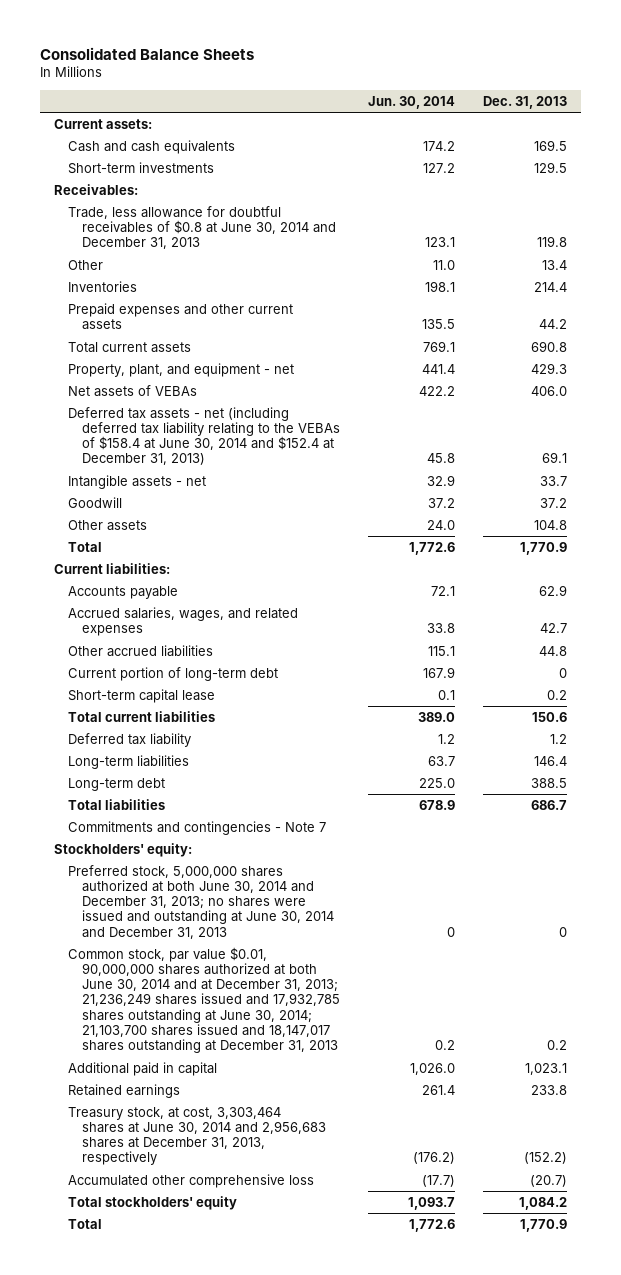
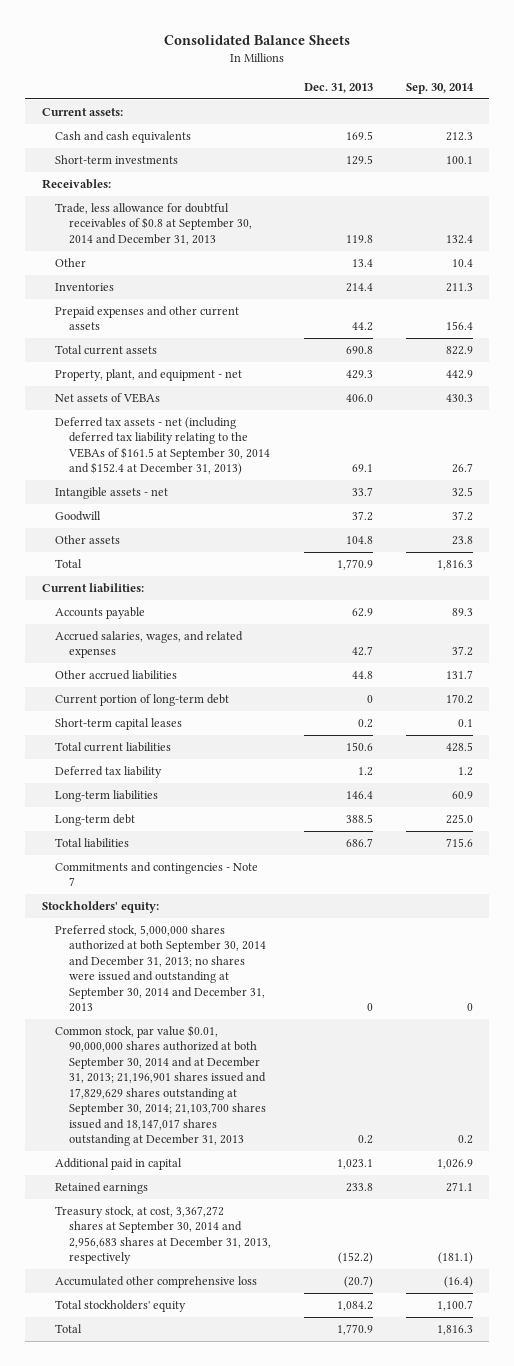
- | Jun. 30, 2014 | Dec. 31, 2013
+ | Dec. 31, 2013 | Sep. 30, 2014
- Trade, less allowance for doubtful receivables of $0.8 at June 30, 2014 and December 31, 2013 | 123.1 | 119.8
+ Trade, less allowance for doubtful receivables of $0.8 at September 30, 2014 and December 31, 2013 | 119.8 | 132.4
- Deferred tax assets - net (including deferred tax liability relating to the VEBAs of $158.4 at June 30, 2014 and $152.4 at December 31, 2013) | 45.8 | 69.1
+ Deferred tax assets - net (including deferred tax liability relating to the VEBAs of $161.5 at September 30, 2014 and $152.4 at December 31, 2013) | 69.1 | 26.7
- Short-term capital lease | 0.1 | 0.2
+ Short-term capital leases | 0.2 | 0.1
- Preferred stock, 5,000,000 shares authorized at both June 30, 2014 and December 31, 2013; no shares were issued and outstanding at June 30, 2014 and December 31, 2013 | 0 | 0
- Common stock, par value $0.01, 90,000,000 shares authorized at both June 30, 2014 and at December 31, 2013; 21,236,249 shares issued and 17,932,785 shares outstanding at June 30, 2014; 21,103,700 shares issued and 18,147,017 shares outstanding at December 31, 2013 | 0.2 | 0.2
+ Preferred stock, 5,000,000 shares authorized at both September 30, 2014 and December 31, 2013; no shares were issued and outstanding at September 30, 2014 and December 31, 2013 | 0 | 0
+ Common stock, par value $0.01, 90,000,000 shares authorized at both September 30, 2014 and at December 31, 2013; 21,196,901 shares issued and 17,829,629 shares outstanding at September 30, 2014; 21,103,700 shares issued and 18,147,017 shares outstanding at December 31, 2013 | 0.2 | 0.2
- Treasury stock, at cost, 3,303,464 shares at June 30, 2014 and 2,956,683 shares at December 31, 2013, respectively | (176.2) | (152.2)
+ Treasury stock, at cost, 3,367,272 shares at September 30, 2014 and 2,956,683 shares at December 31, 2013, respectively | (152.2) | (181.1)

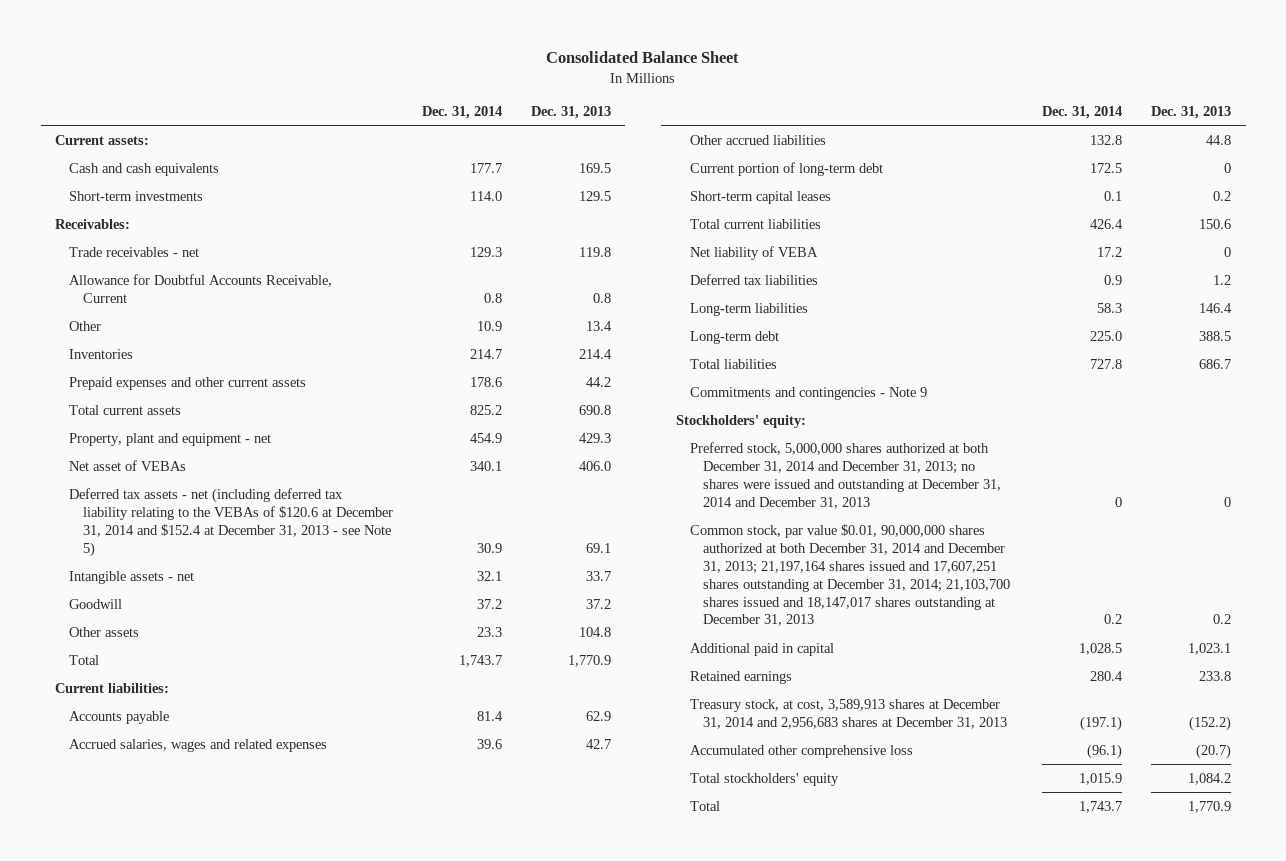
- Consolidated Balance Sheets
+ Consolidated Balance Sheet
- | Dec. 31, 2013 | Sep. 30, 2014
+ | Dec. 31, 2014 | Dec. 31, 2013
- Trade, less allowance for doubtful receivables of $0.8 at September 30, 2014 and December 31, 2013 | 119.8 | 132.4
+ Trade receivables - net | 129.3 | 119.8
+ Allowance for Doubtful Accounts Receivable, Current | 0.8 | 0.8
- Property, plant, and equipment - net | 429.3 | 442.9
- Net assets of VEBAs | 406.0 | 430.3
- Deferred tax assets - net (including deferred tax liability relating to the VEBAs of $161.5 at September 30, 2014 and $152.4 at December 31, 2013) | 69.1 | 26.7
+ Property, plant and equipment - net | 454.9 | 429.3
+ Net asset of VEBAs | 340.1 | 406.0
+ Deferred tax assets - net (including deferred tax liability relating to the VEBAs of $120.6 at December 31, 2014 and $152.4 at December 31, 2013 - see Note 5) | 30.9 | 69.1
- Accrued salaries, wages, and related expenses | 42.7 | 37.2
+ Accrued salaries, wages and related expenses | 39.6 | 42.7
- Deferred tax liability | 1.2 | 1.2
+ Net liability of VEBA | 17.2 | 0
+ Deferred tax liabilities | 0.9 | 1.2
- Commitments and contingencies - Note 7
+ Commitments and contingencies - Note 9
- Preferred stock, 5,000,000 shares authorized at both September 30, 2014 and December 31, 2013; no shares were issued and outstanding at September 30, 2014 and December 31, 2013 | 0 | 0
- Common stock, par value $0.01, 90,000,000 shares authorized at both September 30, 2014 and at December 31, 2013; 21,196,901 shares issued and 17,829,629 shares outstanding at September 30, 2014; 21,103,700 shares issued and 18,147,017 shares outstanding at December 31, 2013 | 0.2 | 0.2
+ Preferred stock, 5,000,000 shares authorized at both December 31, 2014 and December 31, 2013; no shares were issued and outstanding at December 31, 2014 and December 31, 2013 | 0 | 0
+ Common stock, par value $0.01, 90,000,000 shares authorized at both December 31, 2014 and December 31, 2013; 21,197,164 shares issued and 17,607,251 shares outstanding at December 31, 2014; 21,103,700 shares issued and 18,147,017 shares outstanding at December 31, 2013 | 0.2 | 0.2
- Treasury stock, at cost, 3,367,272 shares at September 30, 2014 and 2,956,683 shares at December 31, 2013, respectively | (152.2) | (181.1)
+ Treasury stock, at cost, 3,589,913 shares at December 31, 2014 and 2,956,683 shares at December 31, 2013 | (197.1) | (152.2)

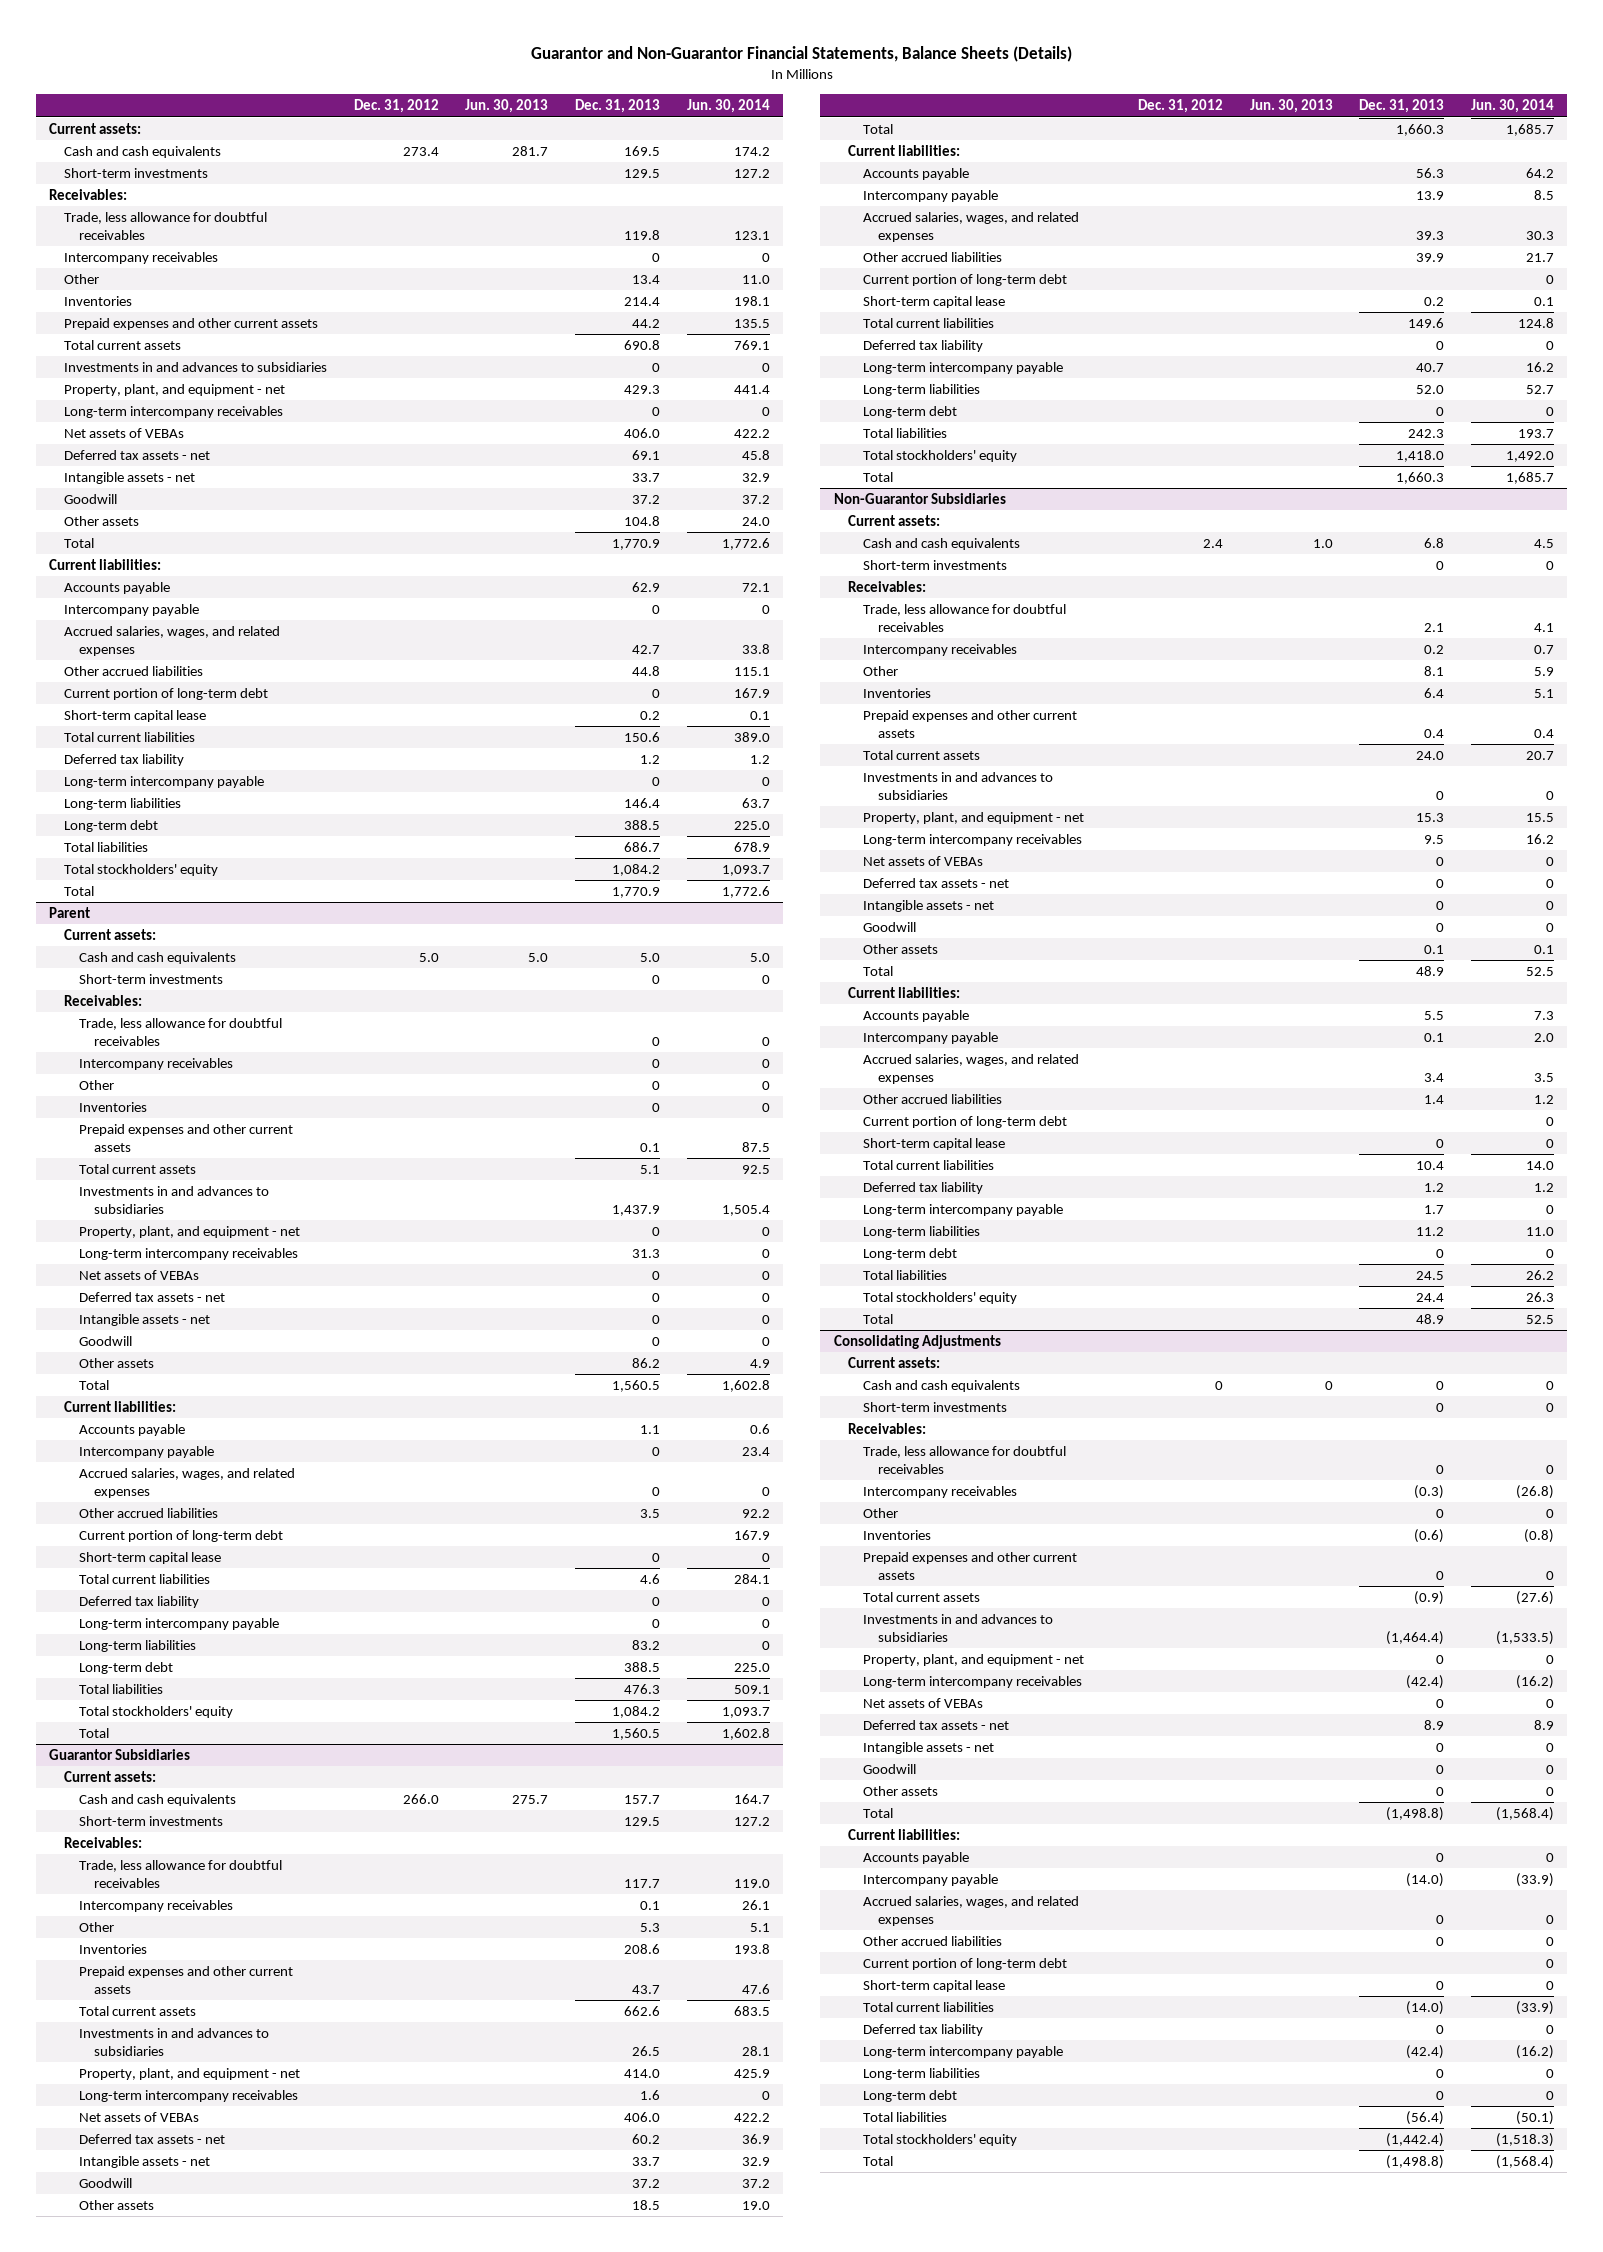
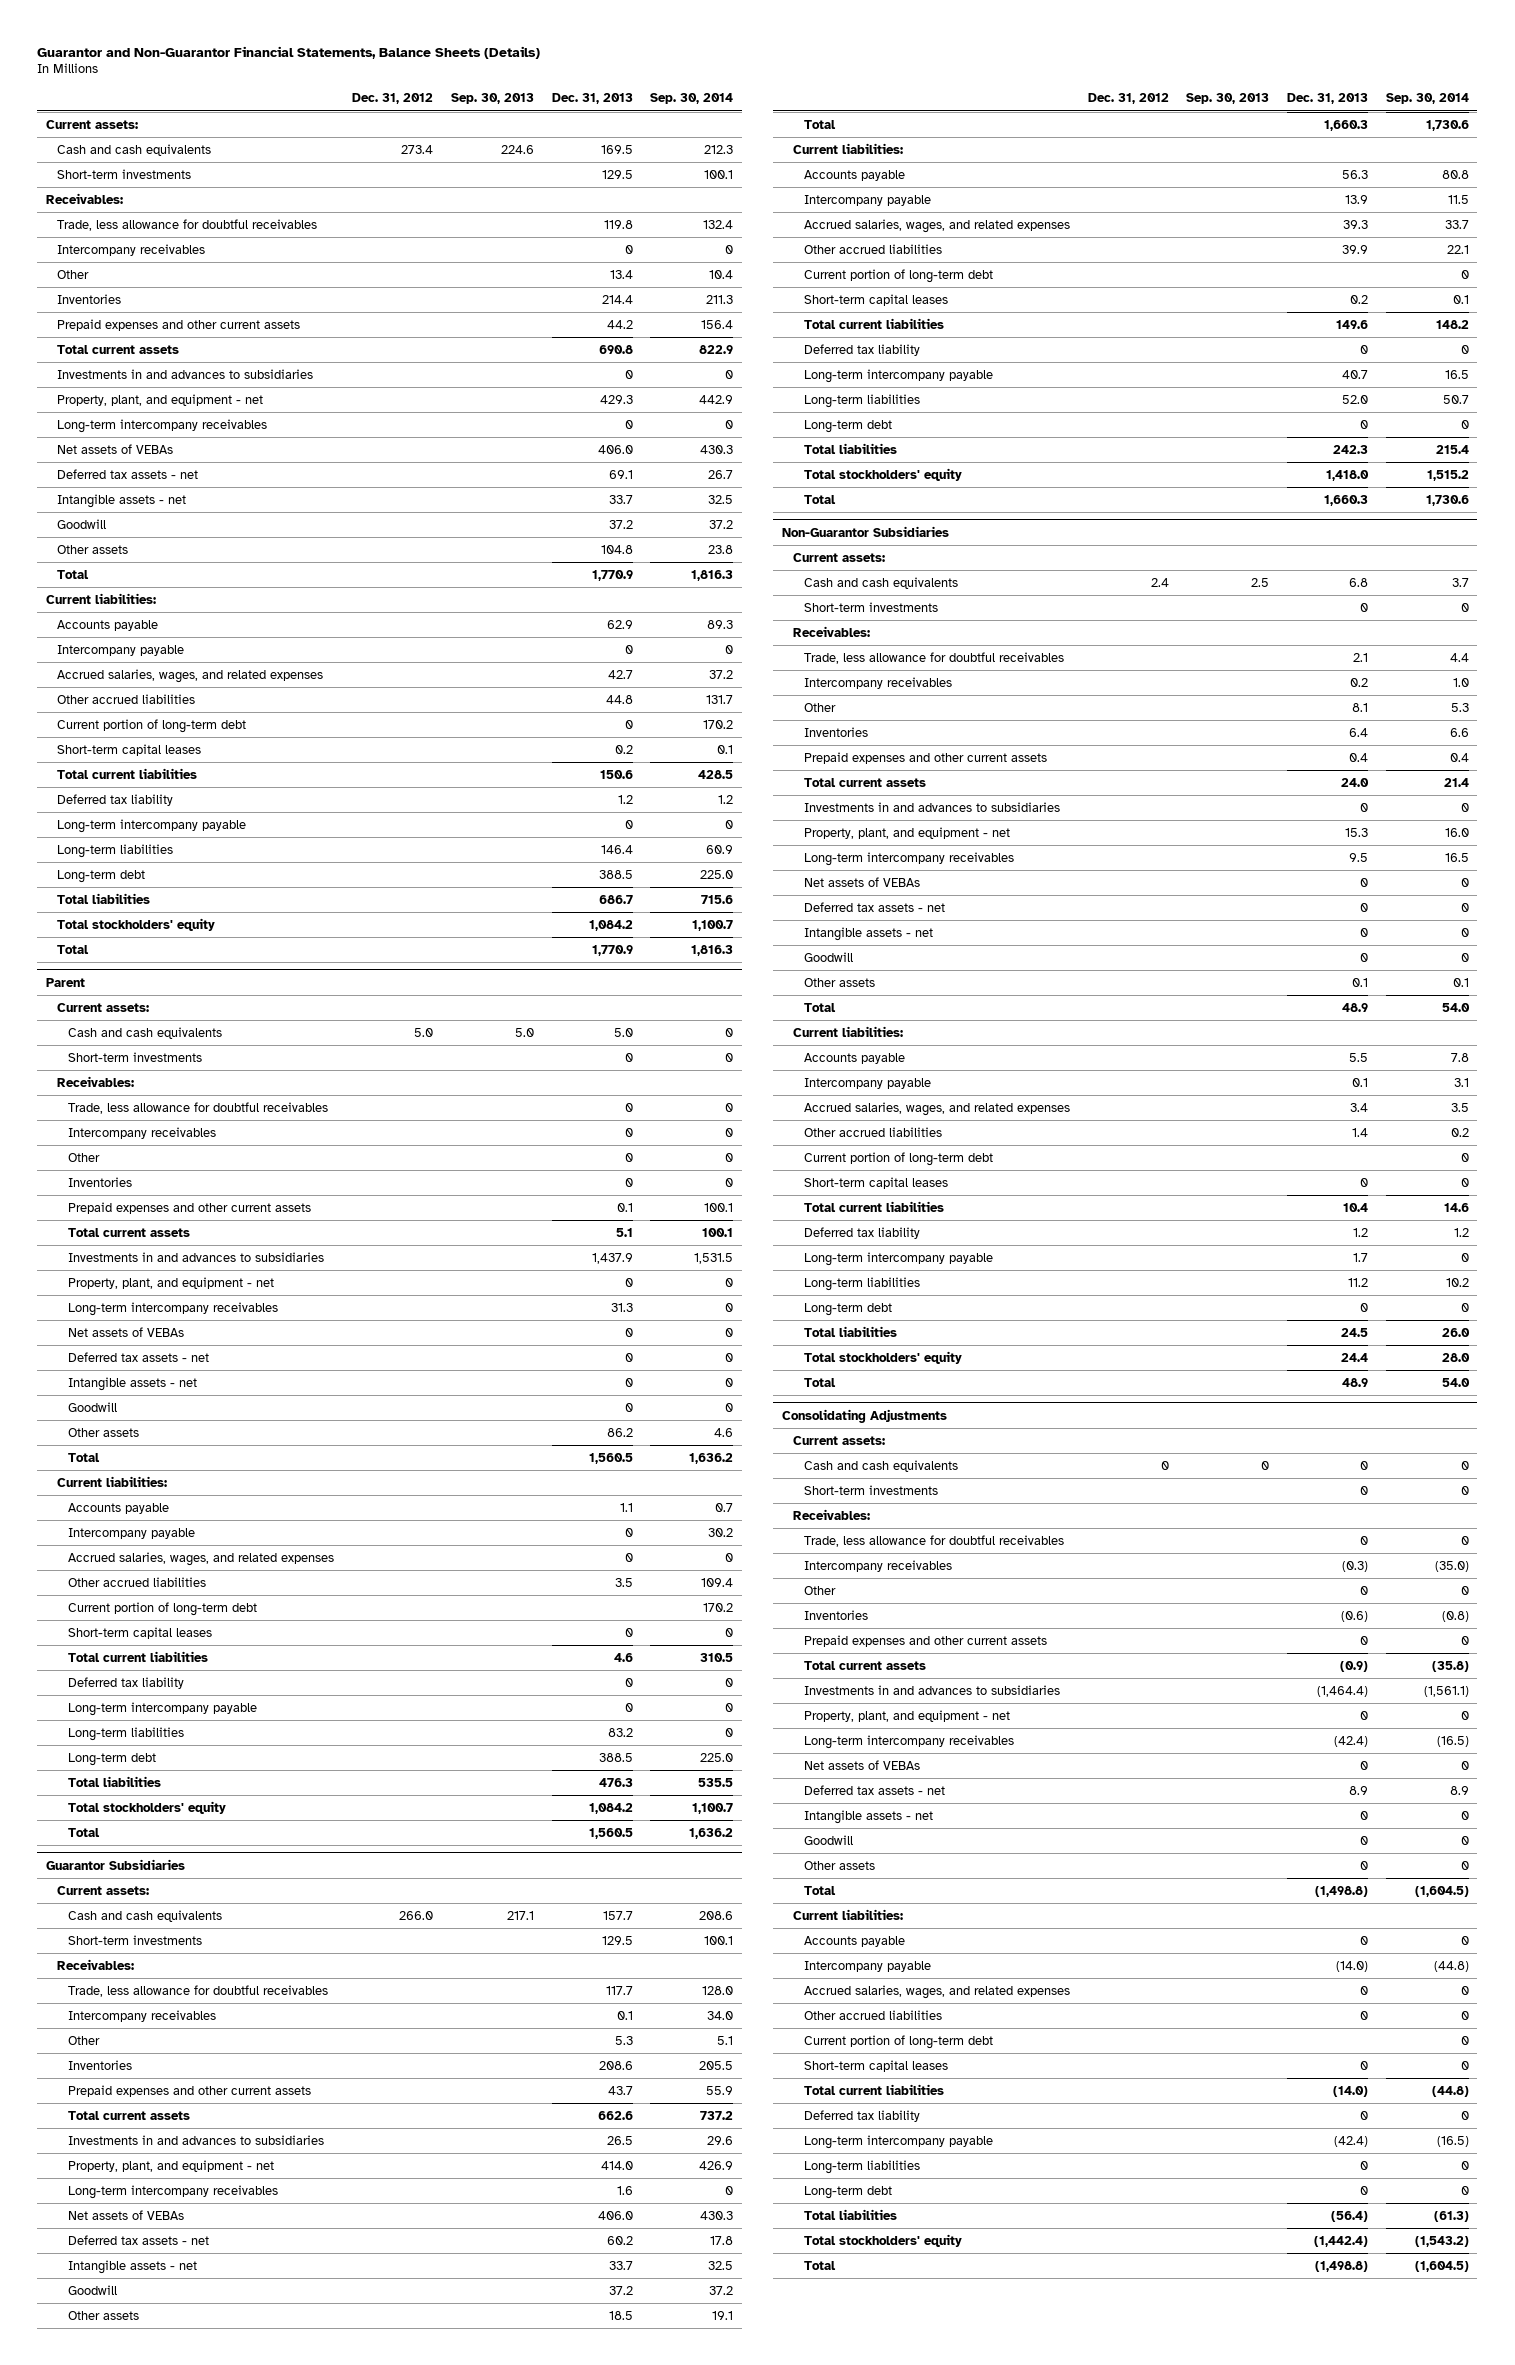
- | Dec. 31, 2012 | Jun. 30, 2013 | Dec. 31, 2013 | Jun. 30, 2014
+ | Dec. 31, 2012 | Sep. 30, 2013 | Dec. 31, 2013 | Sep. 30, 2014
- Short-term capital lease | | | 0.2 | 0.1
+ Short-term capital leases | | | 0.2 | 0.1
@ Parent
- Short-term capital lease | | | 0 | 0
+ Short-term capital leases | | | 0 | 0
@ Guarantor Subsidiaries
- Short-term capital lease | | | 0.2 | 0.1
+ Short-term capital leases | | | 0.2 | 0.1
@ Non-Guarantor Subsidiaries
- Short-term capital lease | | | 0 | 0
+ Short-term capital leases | | | 0 | 0
@ Consolidating Adjustments
- Short-term capital lease | | | 0 | 0
+ Short-term capital leases | | | 0 | 0

